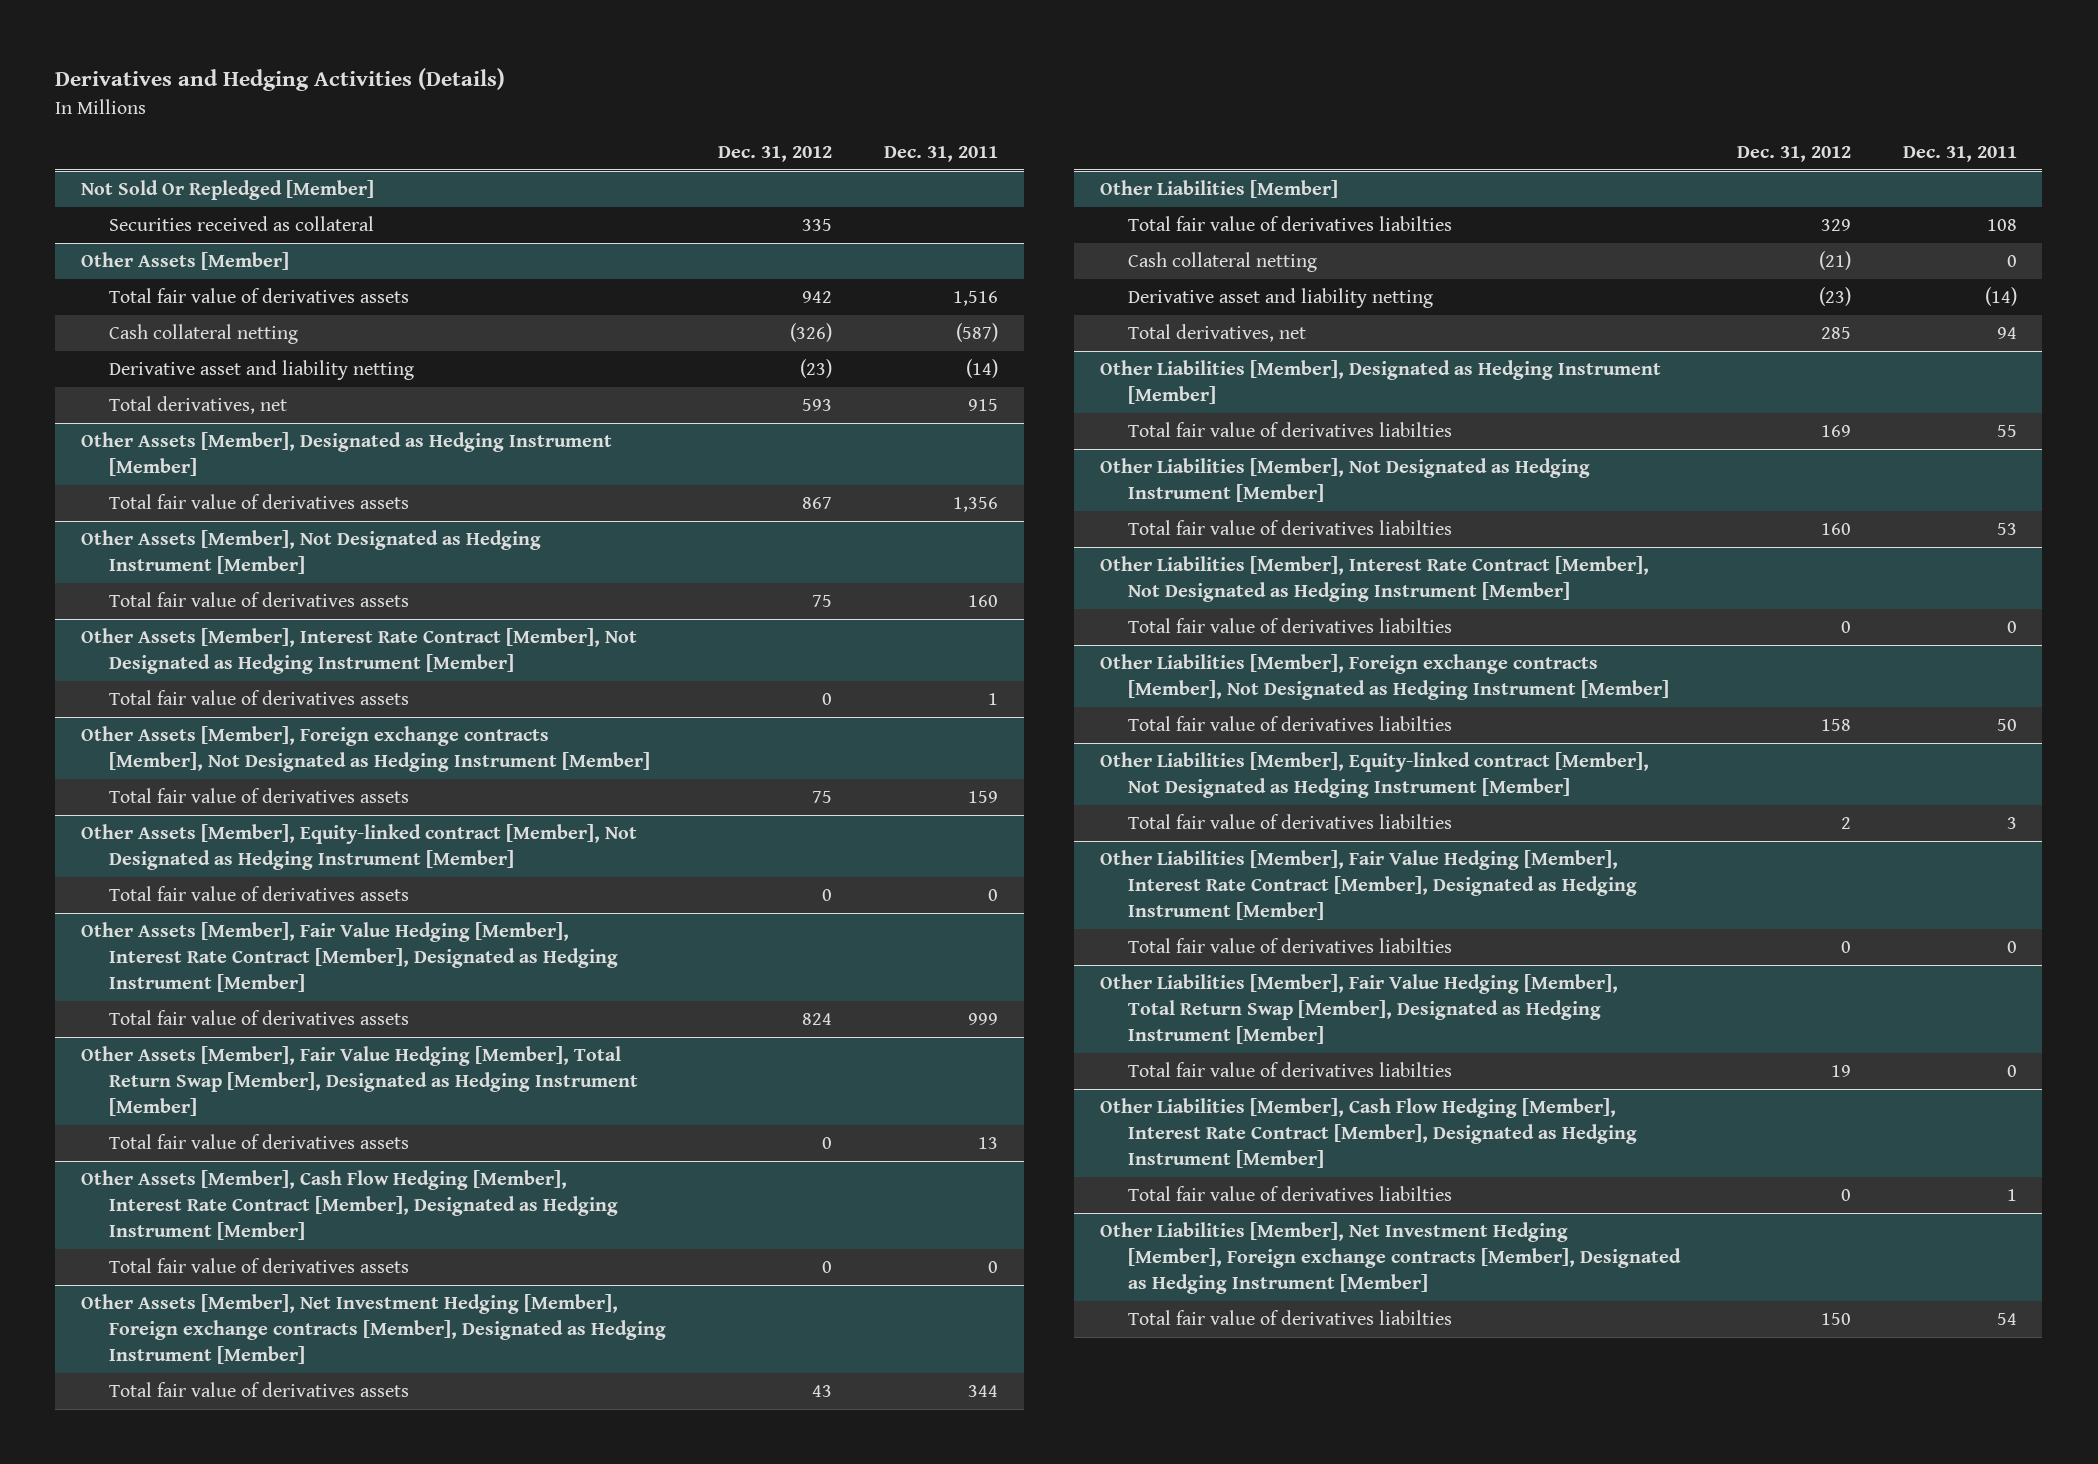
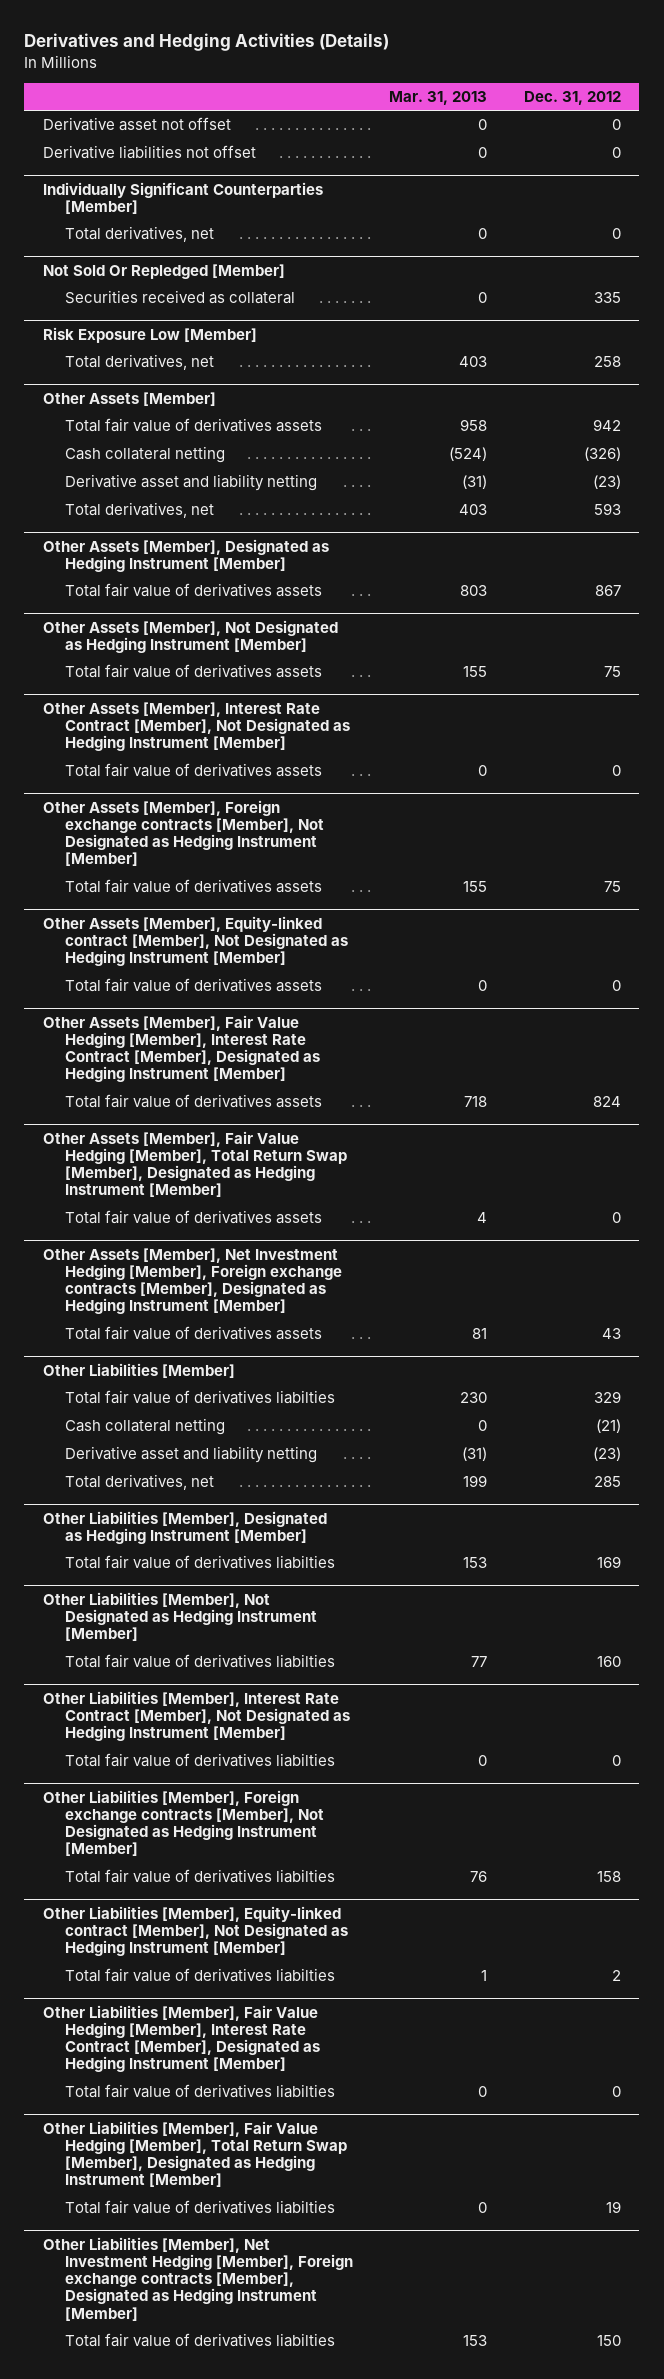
- | Dec. 31, 2012 | Dec. 31, 2011
+ | Mar. 31, 2013 | Dec. 31, 2012
+ Derivative asset not offset | 0 | 0
+ Derivative liabilities not offset | 0 | 0
+ Individually Significant Counterparties [Member]
+ Total derivatives, net | 0 | 0
+ Risk Exposure Low [Member]
+ Total derivatives, net | 403 | 258
- Other Assets [Member], Cash Flow Hedging [Member], Interest Rate Contract [Member], Designated as Hedging Instrument [Member]
- Total fair value of derivatives assets | 0 | 0
- Other Liabilities [Member], Cash Flow Hedging [Member], Interest Rate Contract [Member], Designated as Hedging Instrument [Member]
- Total fair value of derivatives liabilties | 0 | 1

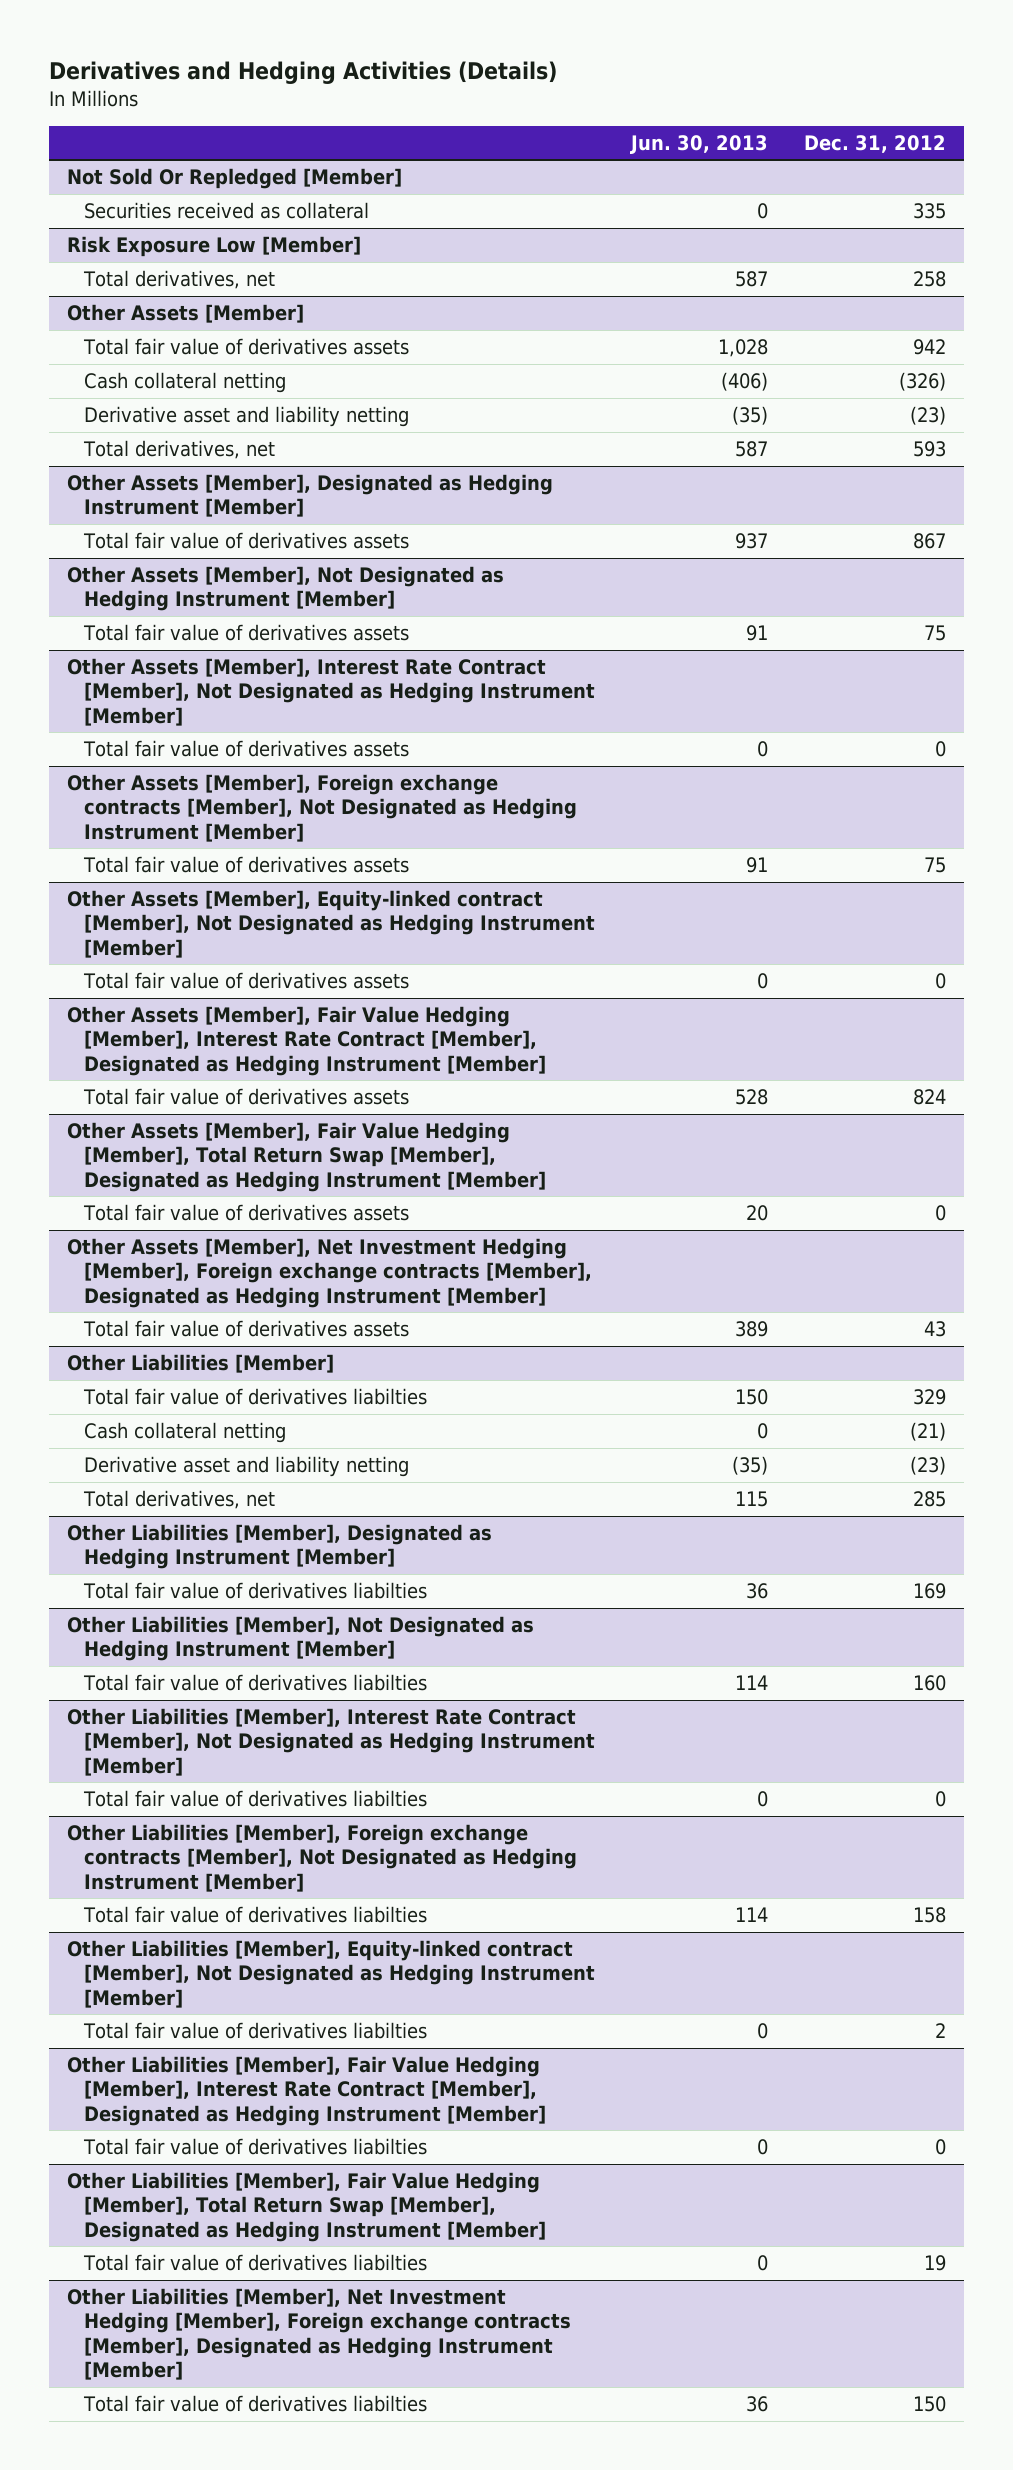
- | Mar. 31, 2013 | Dec. 31, 2012
+ | Jun. 30, 2013 | Dec. 31, 2012
- Derivative asset not offset | 0 | 0
- Derivative liabilities not offset | 0 | 0
- Individually Significant Counterparties [Member]
- Total derivatives, net | 0 | 0

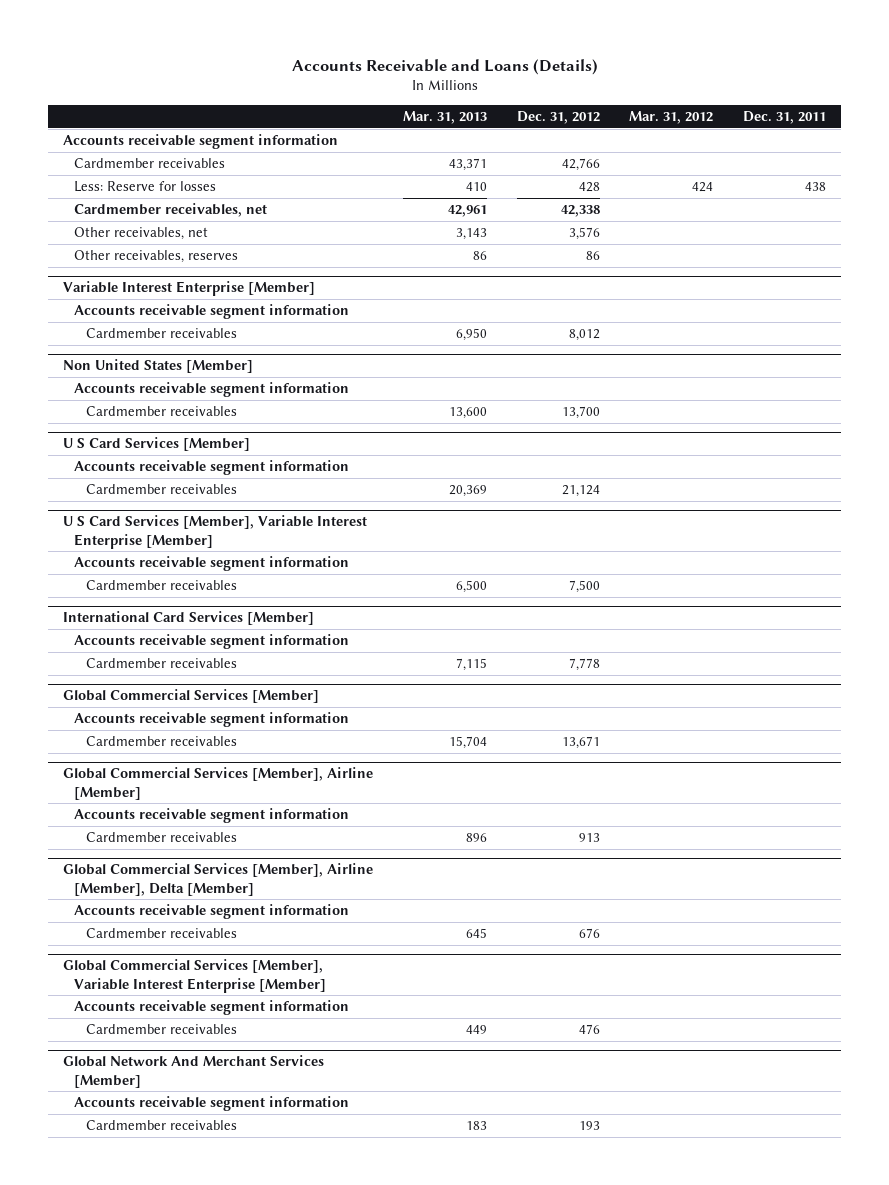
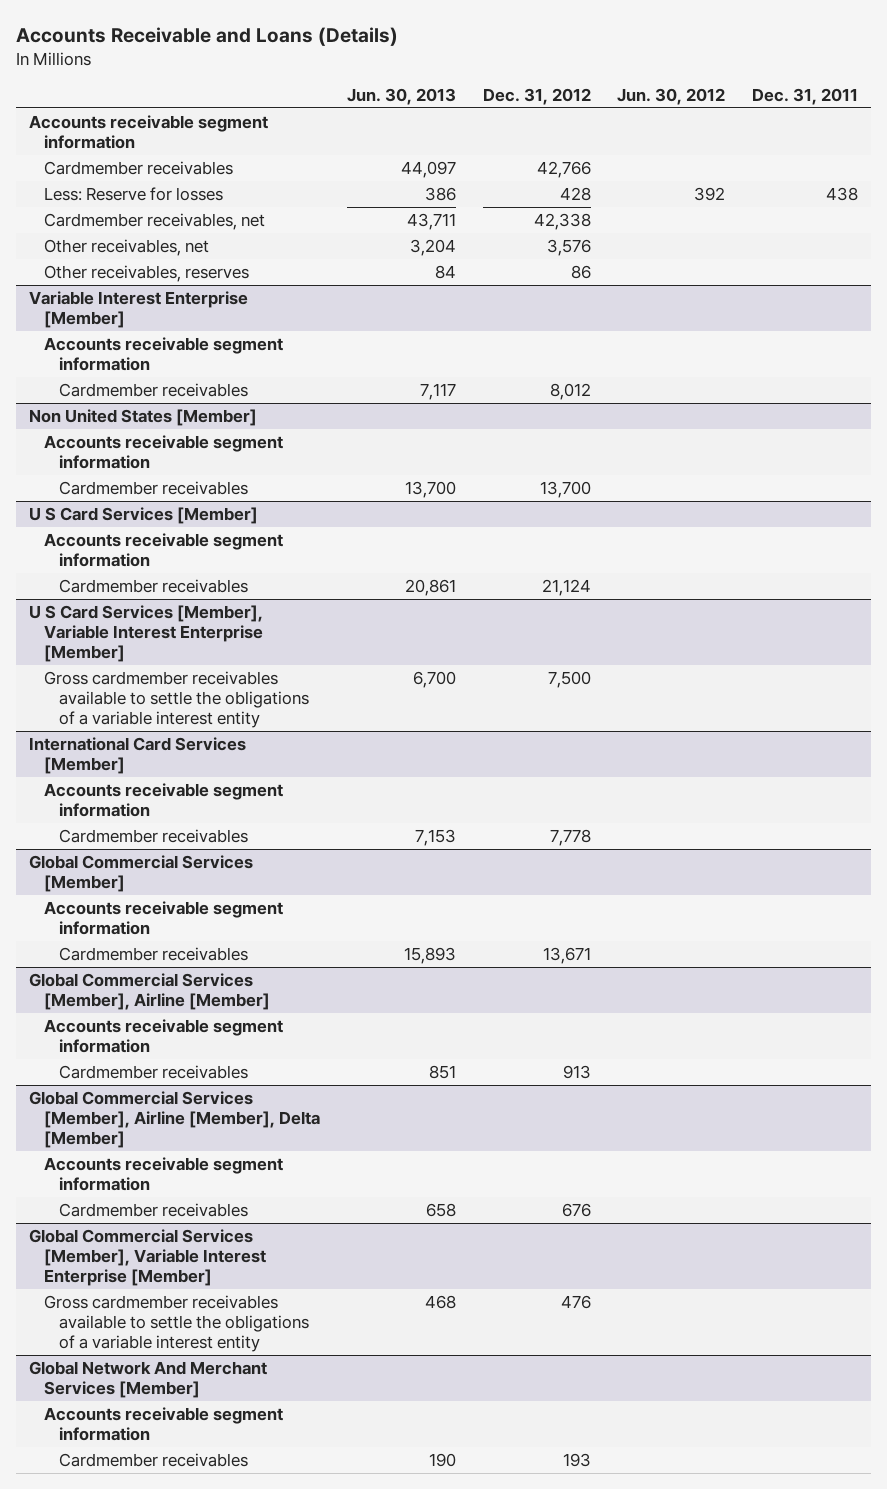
- | Mar. 31, 2013 | Dec. 31, 2012 | Mar. 31, 2012 | Dec. 31, 2011
+ | Jun. 30, 2013 | Dec. 31, 2012 | Jun. 30, 2012 | Dec. 31, 2011
@ U S Card Services [Member], Variable Interest Enterprise [Member]
- Accounts receivable segment information
- Cardmember receivables | 6,500 | 7,500 | |
+ Gross cardmember receivables available to settle the obligations of a variable interest entity | 6,700 | 7,500 | |
@ Global Commercial Services [Member], Variable Interest Enterprise [Member]
- Accounts receivable segment information
- Cardmember receivables | 449 | 476 | |
+ Gross cardmember receivables available to settle the obligations of a variable interest entity | 468 | 476 | |

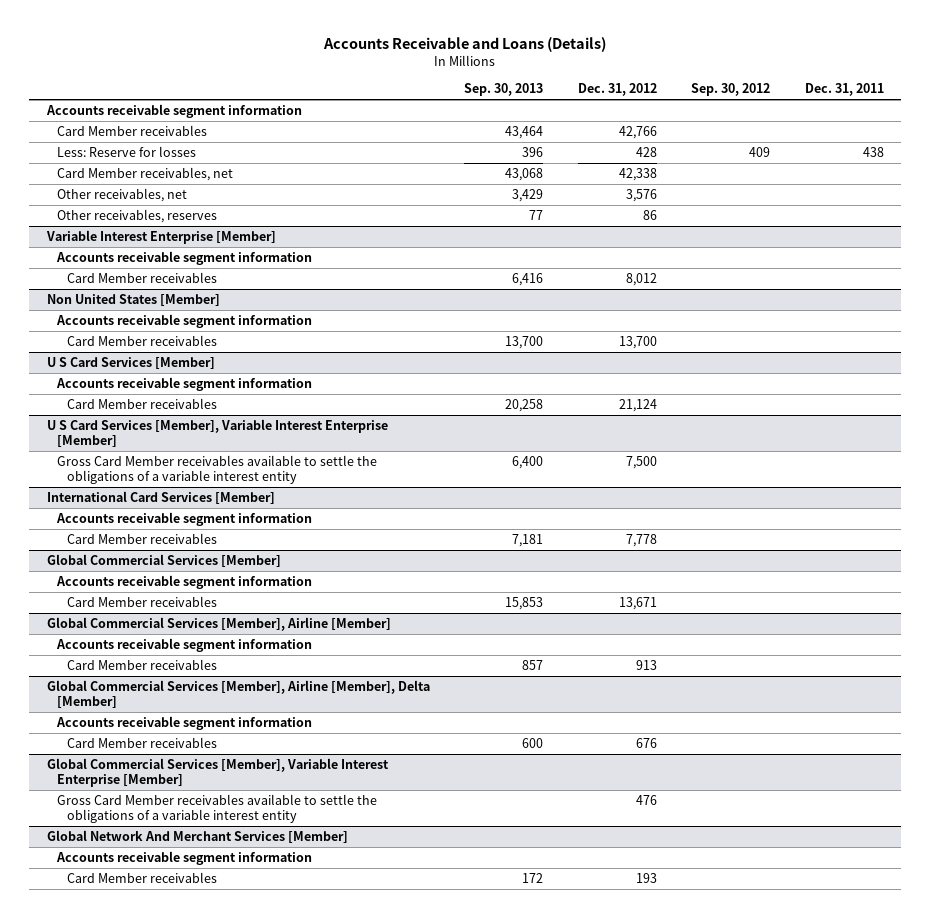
- | Jun. 30, 2013 | Dec. 31, 2012 | Jun. 30, 2012 | Dec. 31, 2011
+ | Sep. 30, 2013 | Dec. 31, 2012 | Sep. 30, 2012 | Dec. 31, 2011
- Cardmember receivables | 44,097 | 42,766 | |
+ Card Member receivables | 43,464 | 42,766 | |
- Cardmember receivables, net | 43,711 | 42,338 | |
+ Card Member receivables, net | 43,068 | 42,338 | |
@ Variable Interest Enterprise [Member]
- Cardmember receivables | 7,117 | 8,012 | |
+ Card Member receivables | 6,416 | 8,012 | |
@ Non United States [Member]
- Cardmember receivables | 13,700 | 13,700 | |
+ Card Member receivables | 13,700 | 13,700 | |
@ U S Card Services [Member]
- Cardmember receivables | 20,861 | 21,124 | |
+ Card Member receivables | 20,258 | 21,124 | |
@ U S Card Services [Member], Variable Interest Enterprise [Member]
- Gross cardmember receivables available to settle the obligations of a variable interest entity | 6,700 | 7,500 | |
+ Gross Card Member receivables available to settle the obligations of a variable interest entity | 6,400 | 7,500 | |
@ International Card Services [Member]
- Cardmember receivables | 7,153 | 7,778 | |
+ Card Member receivables | 7,181 | 7,778 | |
@ Global Commercial Services [Member]
- Cardmember receivables | 15,893 | 13,671 | |
+ Card Member receivables | 15,853 | 13,671 | |
@ Global Commercial Services [Member], Airline [Member]
- Cardmember receivables | 851 | 913 | |
+ Card Member receivables | 857 | 913 | |
@ Global Commercial Services [Member], Airline [Member], Delta [Member]
- Cardmember receivables | 658 | 676 | |
+ Card Member receivables | 600 | 676 | |
@ Global Commercial Services [Member], Variable Interest Enterprise [Member]
- Gross cardmember receivables available to settle the obligations of a variable interest entity | 468 | 476 | |
+ Gross Card Member receivables available to settle the obligations of a variable interest entity | | 476 | |
@ Global Network And Merchant Services [Member]
- Cardmember receivables | 190 | 193 | |
+ Card Member receivables | 172 | 193 | |

